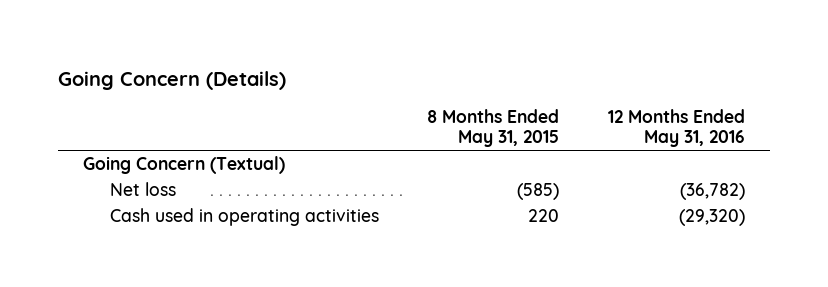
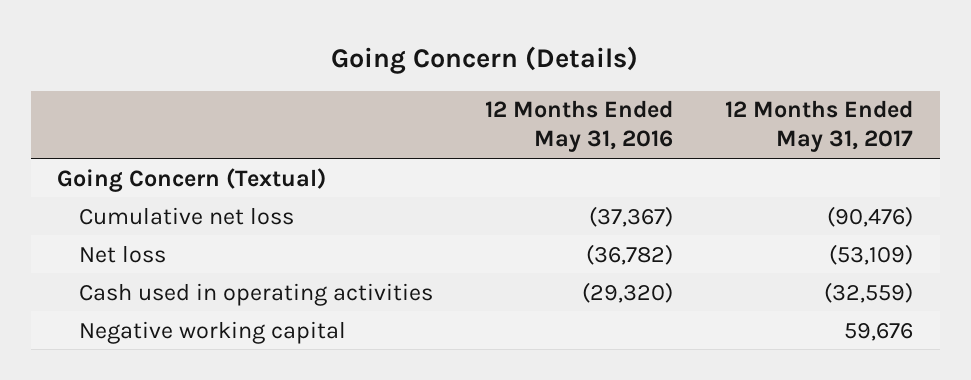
- | 8 Months Ended May 31, 2015 | 12 Months Ended May 31, 2016
+ | 12 Months Ended May 31, 2016 | 12 Months Ended May 31, 2017
+ Cumulative net loss | (37,367) | (90,476)
+ Negative working capital | | 59,676

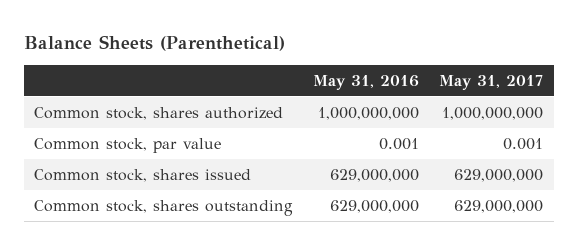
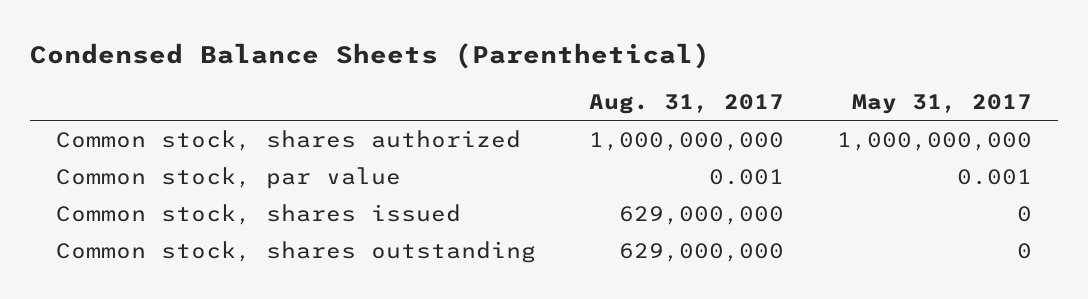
- Balance Sheets (Parenthetical)
+ Condensed Balance Sheets (Parenthetical)
- | May 31, 2016 | May 31, 2017
+ | Aug. 31, 2017 | May 31, 2017
- Common stock, shares issued | 629,000,000 | 629,000,000
- Common stock, shares outstanding | 629,000,000 | 629,000,000
+ Common stock, shares issued | 629,000,000 | 0
+ Common stock, shares outstanding | 629,000,000 | 0

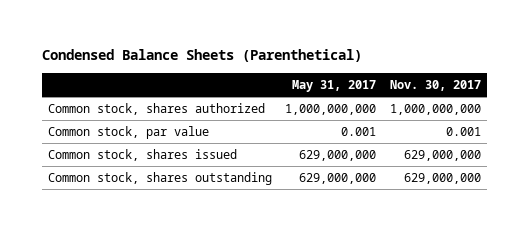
- | Aug. 31, 2017 | May 31, 2017
+ | May 31, 2017 | Nov. 30, 2017
- Common stock, shares issued | 629,000,000 | 0
- Common stock, shares outstanding | 629,000,000 | 0
+ Common stock, shares issued | 629,000,000 | 629,000,000
+ Common stock, shares outstanding | 629,000,000 | 629,000,000

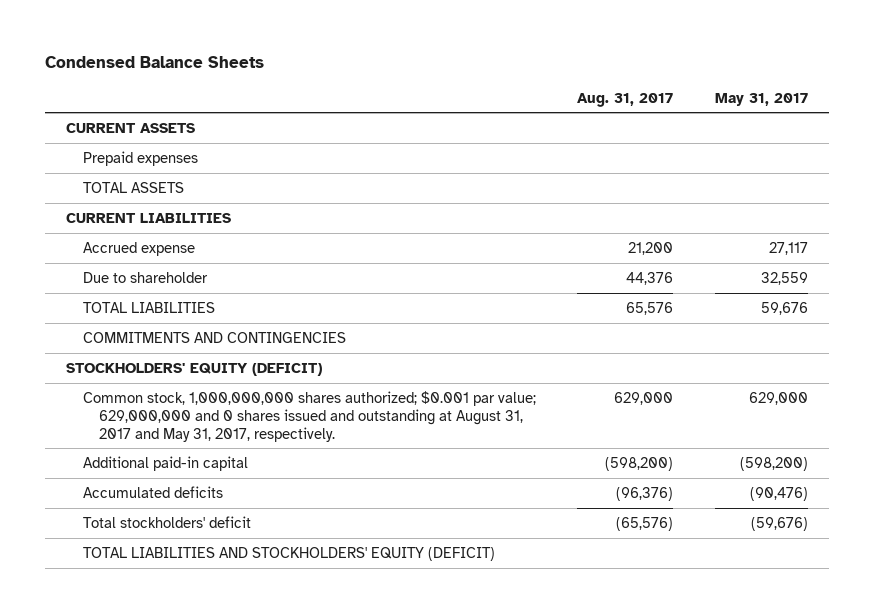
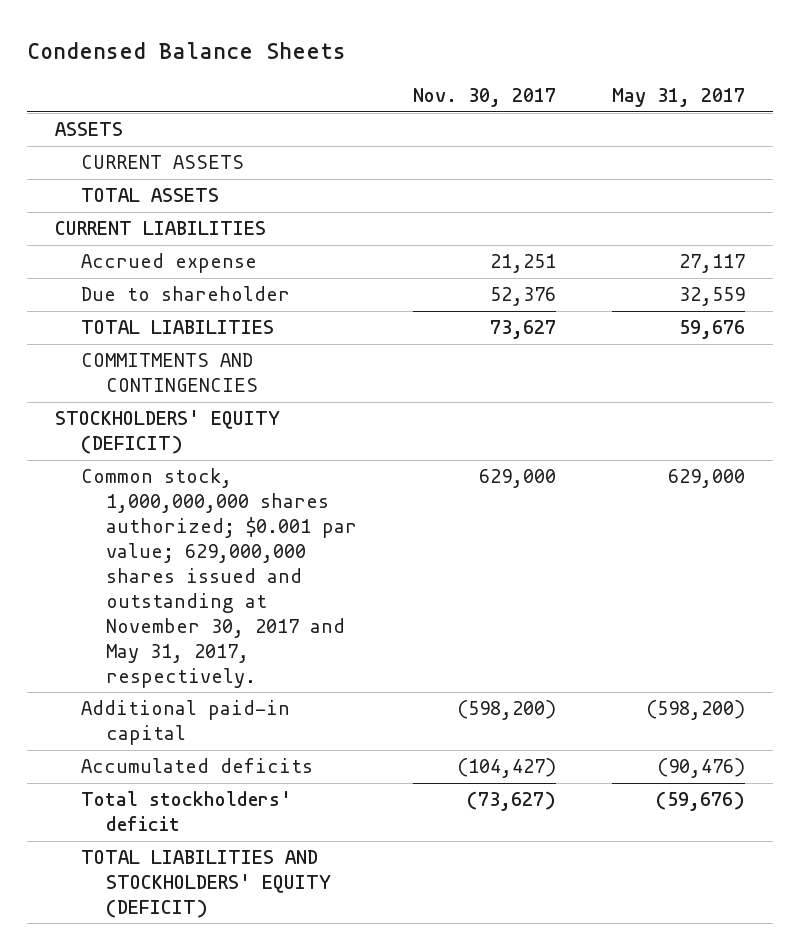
- | Aug. 31, 2017 | May 31, 2017
+ | Nov. 30, 2017 | May 31, 2017
+ ASSETS
- Prepaid expenses
- Common stock, 1,000,000,000 shares authorized; $0.001 par value; 629,000,000 and 0 shares issued and outstanding at August 31, 2017 and May 31, 2017, respectively. | 629,000 | 629,000
+ Common stock, 1,000,000,000 shares authorized; $0.001 par value; 629,000,000 shares issued and outstanding at November 30, 2017 and May 31, 2017, respectively. | 629,000 | 629,000

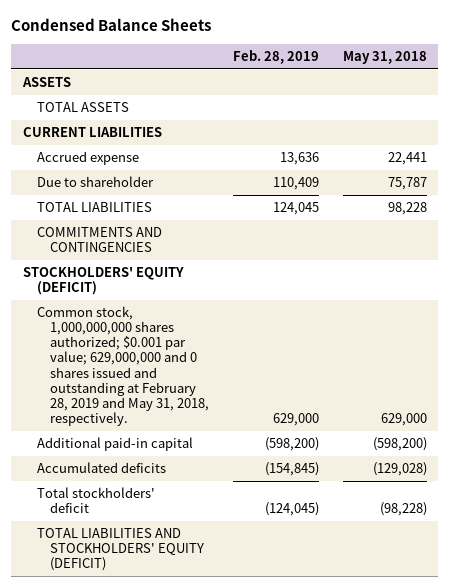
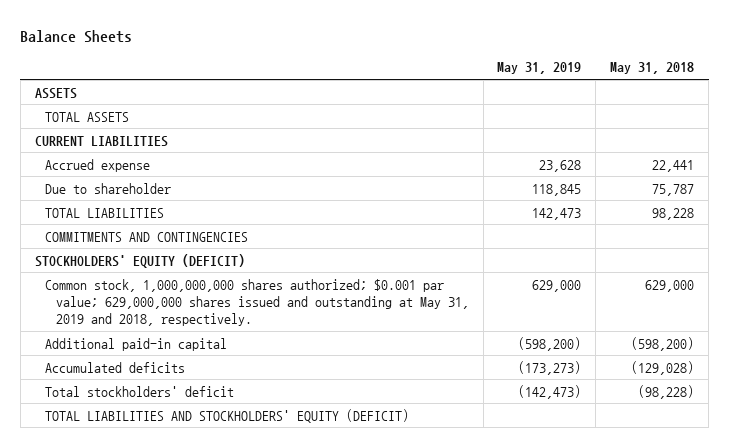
- Condensed Balance Sheets
+ Balance Sheets
- | Feb. 28, 2019 | May 31, 2018
+ | May 31, 2019 | May 31, 2018
- Common stock, 1,000,000,000 shares authorized; $0.001 par value; 629,000,000 and 0 shares issued and outstanding at February 28, 2019 and May 31, 2018, respectively. | 629,000 | 629,000
+ Common stock, 1,000,000,000 shares authorized; $0.001 par value; 629,000,000 shares issued and outstanding at May 31, 2019 and 2018, respectively. | 629,000 | 629,000

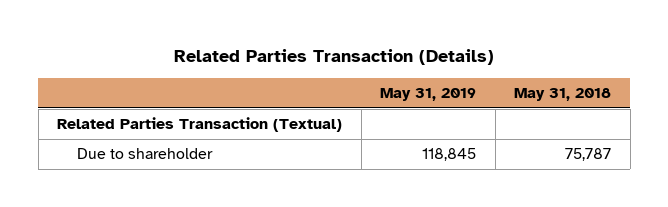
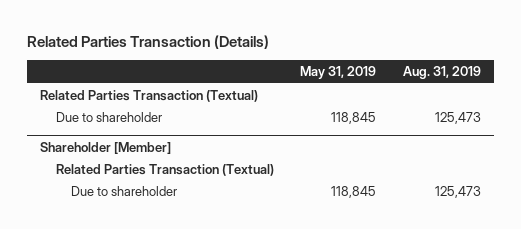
- | May 31, 2019 | May 31, 2018
+ | May 31, 2019 | Aug. 31, 2019
+ Shareholder [Member]
+ Related Parties Transaction (Textual)
+ Due to shareholder | 118,845 | 125,473

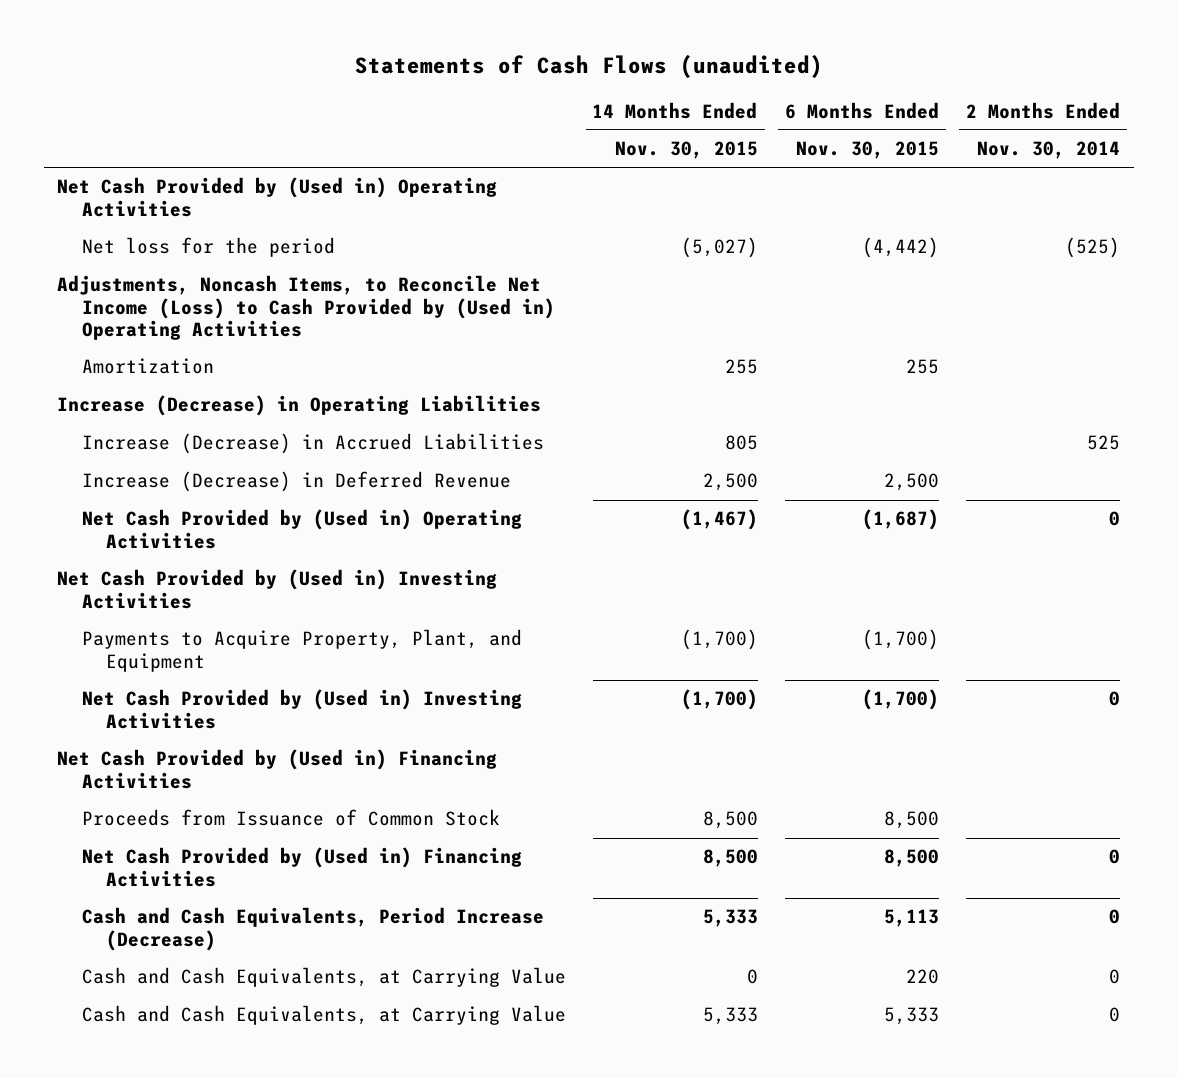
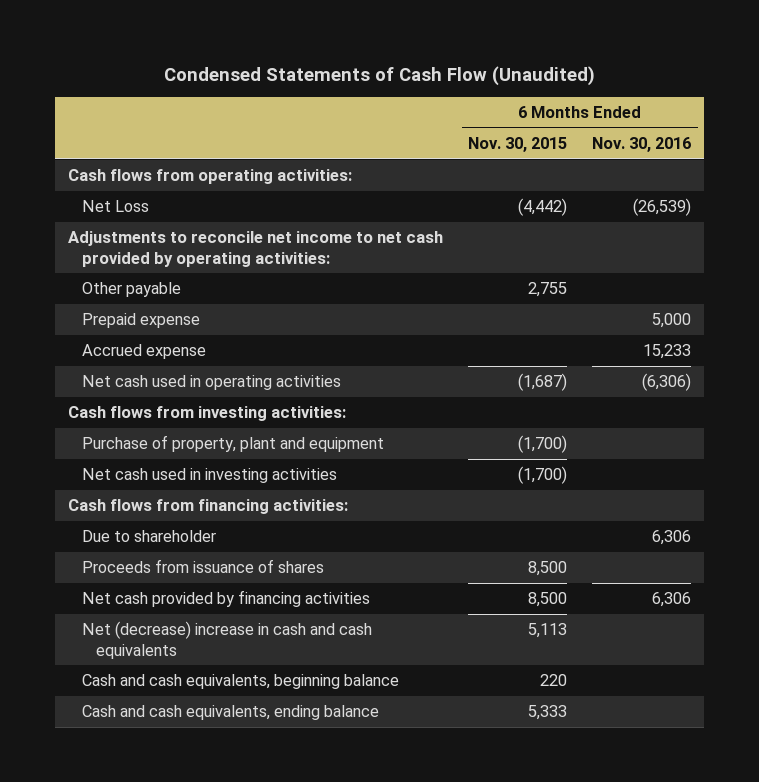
- Statements of Cash Flows (unaudited)
+ Condensed Statements of Cash Flow (Unaudited)
- | 14 Months Ended Nov. 30, 2015 | 6 Months Ended Nov. 30, 2015 | 2 Months Ended Nov. 30, 2014
+ | 6 Months Ended Nov. 30, 2015 | 6 Months Ended Nov. 30, 2016
- Net Cash Provided by (Used in) Operating Activities
- Net loss for the period | (5,027) | (4,442) | (525)
- Adjustments, Noncash Items, to Reconcile Net Income (Loss) to Cash Provided by (Used in) Operating Activities
- Amortization | 255 | 255 |
- Increase (Decrease) in Operating Liabilities
- Increase (Decrease) in Accrued Liabilities | 805 | | 525
- Increase (Decrease) in Deferred Revenue | 2,500 | 2,500 |
- Net Cash Provided by (Used in) Operating Activities | (1,467) | (1,687) | 0
- Net Cash Provided by (Used in) Investing Activities
- Payments to Acquire Property, Plant, and Equipment | (1,700) | (1,700) |
- Net Cash Provided by (Used in) Investing Activities | (1,700) | (1,700) | 0
- Net Cash Provided by (Used in) Financing Activities
- Proceeds from Issuance of Common Stock | 8,500 | 8,500 |
- Net Cash Provided by (Used in) Financing Activities | 8,500 | 8,500 | 0
- Cash and Cash Equivalents, Period Increase (Decrease) | 5,333 | 5,113 | 0
- Cash and Cash Equivalents, at Carrying Value | 0 | 220 | 0
- Cash and Cash Equivalents, at Carrying Value | 5,333 | 5,333 | 0
+ Cash flows from operating activities:
+ Net Loss | (4,442) | (26,539)
+ Adjustments to reconcile net income to net cash provided by operating activities:
+ Other payable | 2,755 |
+ Prepaid expense | | 5,000
+ Accrued expense | | 15,233
+ Net cash used in operating activities | (1,687) | (6,306)
+ Cash flows from investing activities:
+ Purchase of property, plant and equipment | (1,700) |
+ Net cash used in investing activities | (1,700) |
+ Cash flows from financing activities:
+ Due to shareholder | | 6,306
+ Proceeds from issuance of shares | 8,500 |
+ Net cash provided by financing activities | 8,500 | 6,306
+ Net (decrease) increase in cash and cash equivalents | 5,113 |
+ Cash and cash equivalents, beginning balance | 220 |
+ Cash and cash equivalents, ending balance | 5,333 |

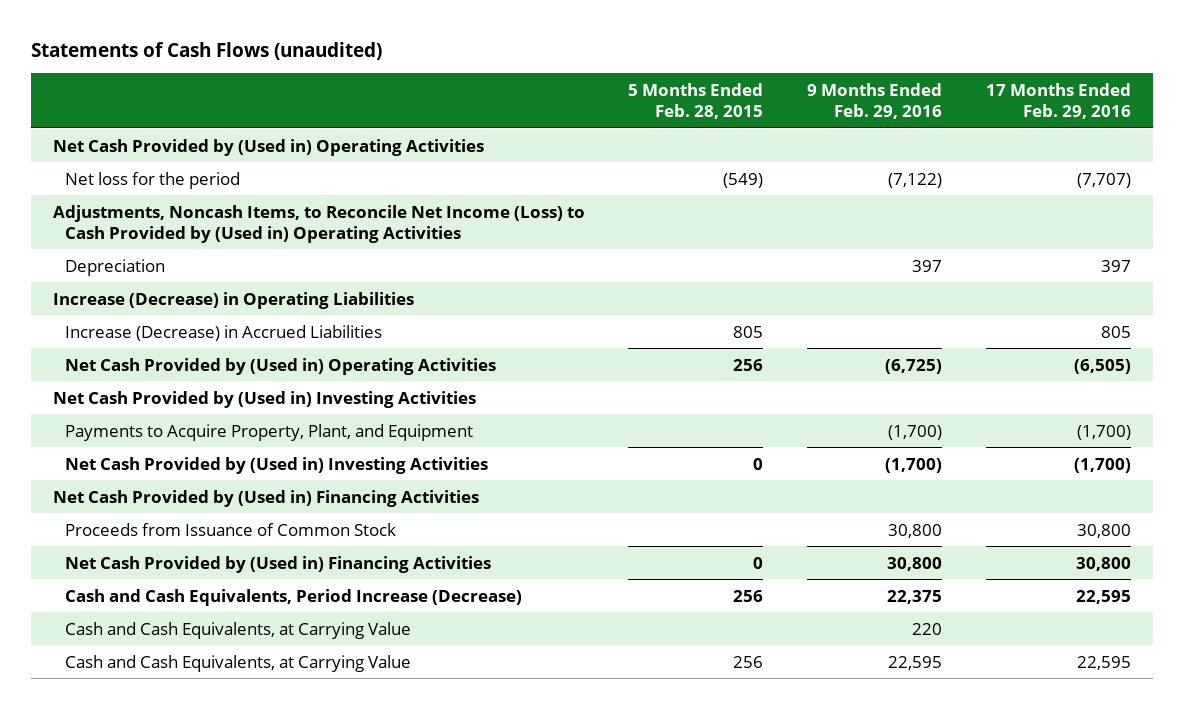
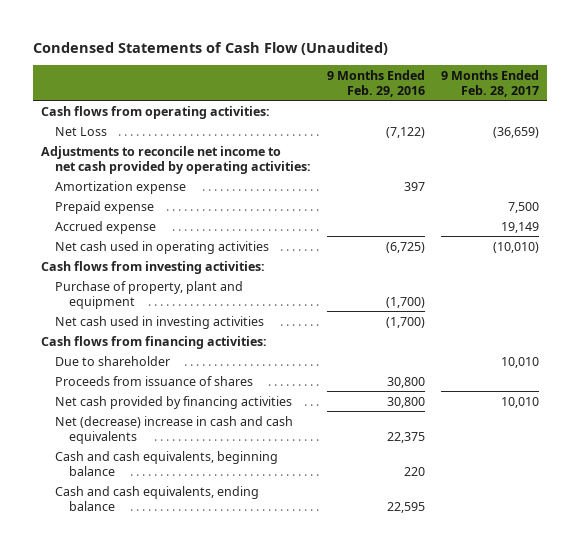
- Statements of Cash Flows (unaudited)
+ Condensed Statements of Cash Flow (Unaudited)
- | 5 Months Ended Feb. 28, 2015 | 9 Months Ended Feb. 29, 2016 | 17 Months Ended Feb. 29, 2016
+ | 9 Months Ended Feb. 29, 2016 | 9 Months Ended Feb. 28, 2017
- Net Cash Provided by (Used in) Operating Activities
- Net loss for the period | (549) | (7,122) | (7,707)
- Adjustments, Noncash Items, to Reconcile Net Income (Loss) to Cash Provided by (Used in) Operating Activities
- Depreciation | | 397 | 397
- Increase (Decrease) in Operating Liabilities
- Increase (Decrease) in Accrued Liabilities | 805 | | 805
- Net Cash Provided by (Used in) Operating Activities | 256 | (6,725) | (6,505)
- Net Cash Provided by (Used in) Investing Activities
- Payments to Acquire Property, Plant, and Equipment | | (1,700) | (1,700)
- Net Cash Provided by (Used in) Investing Activities | 0 | (1,700) | (1,700)
- Net Cash Provided by (Used in) Financing Activities
- Proceeds from Issuance of Common Stock | | 30,800 | 30,800
- Net Cash Provided by (Used in) Financing Activities | 0 | 30,800 | 30,800
- Cash and Cash Equivalents, Period Increase (Decrease) | 256 | 22,375 | 22,595
- Cash and Cash Equivalents, at Carrying Value | | 220 |
- Cash and Cash Equivalents, at Carrying Value | 256 | 22,595 | 22,595
+ Cash flows from operating activities:
+ Net Loss | (7,122) | (36,659)
+ Adjustments to reconcile net income to net cash provided by operating activities:
+ Amortization expense | 397 |
+ Prepaid expense | | 7,500
+ Accrued expense | | 19,149
+ Net cash used in operating activities | (6,725) | (10,010)
+ Cash flows from investing activities:
+ Purchase of property, plant and equipment | (1,700) |
+ Net cash used in investing activities | (1,700) |
+ Cash flows from financing activities:
+ Due to shareholder | | 10,010
+ Proceeds from issuance of shares | 30,800 |
+ Net cash provided by financing activities | 30,800 | 10,010
+ Net (decrease) increase in cash and cash equivalents | 22,375 |
+ Cash and cash equivalents, beginning balance | 220 |
+ Cash and cash equivalents, ending balance | 22,595 |

